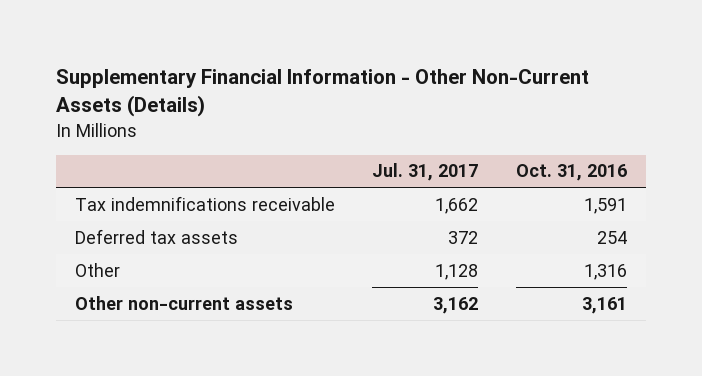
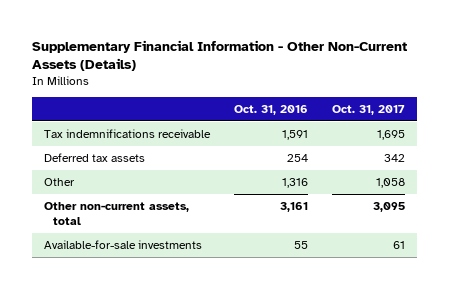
- | Jul. 31, 2017 | Oct. 31, 2016
+ | Oct. 31, 2016 | Oct. 31, 2017
- Other non-current assets | 3,162 | 3,161
+ Other non-current assets, total | 3,161 | 3,095
+ Available-for-sale investments | 55 | 61

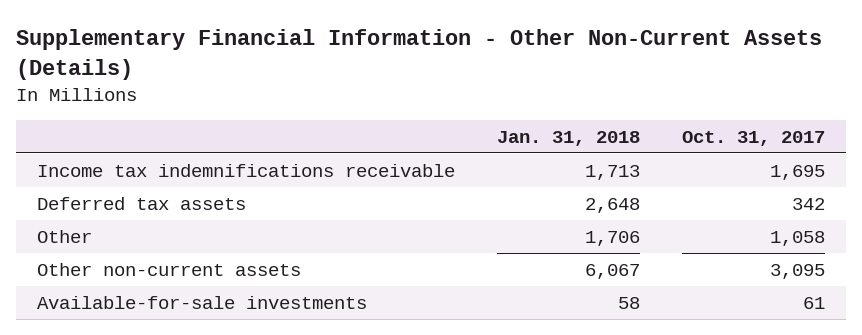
- | Oct. 31, 2016 | Oct. 31, 2017
+ | Jan. 31, 2018 | Oct. 31, 2017
- Tax indemnifications receivable | 1,591 | 1,695
+ Income tax indemnifications receivable | 1,713 | 1,695
- Other non-current assets, total | 3,161 | 3,095
+ Other non-current assets | 6,067 | 3,095

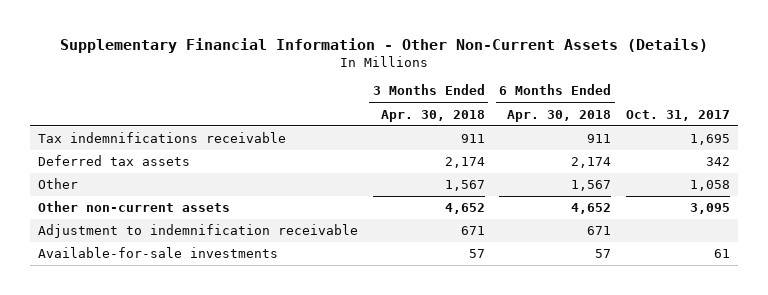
- | Jan. 31, 2018 | Oct. 31, 2017
+ | 3 Months Ended Apr. 30, 2018 | 6 Months Ended Apr. 30, 2018 | Oct. 31, 2017
- Income tax indemnifications receivable | 1,713 | 1,695
+ Tax indemnifications receivable | 911 | 911 | 1,695
+ Adjustment to indemnification receivable | 671 | 671 |

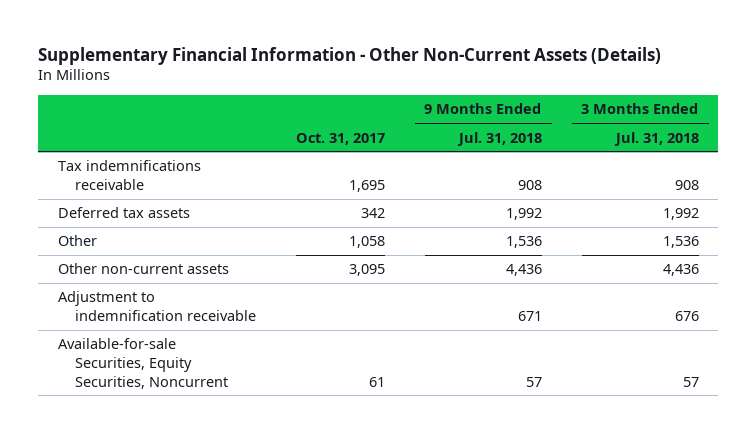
- | 3 Months Ended Apr. 30, 2018 | 6 Months Ended Apr. 30, 2018 | Oct. 31, 2017
+ | Oct. 31, 2017 | 9 Months Ended Jul. 31, 2018 | 3 Months Ended Jul. 31, 2018
- Available-for-sale investments | 57 | 57 | 61
+ Available-for-sale Securities, Equity Securities, Noncurrent | 61 | 57 | 57

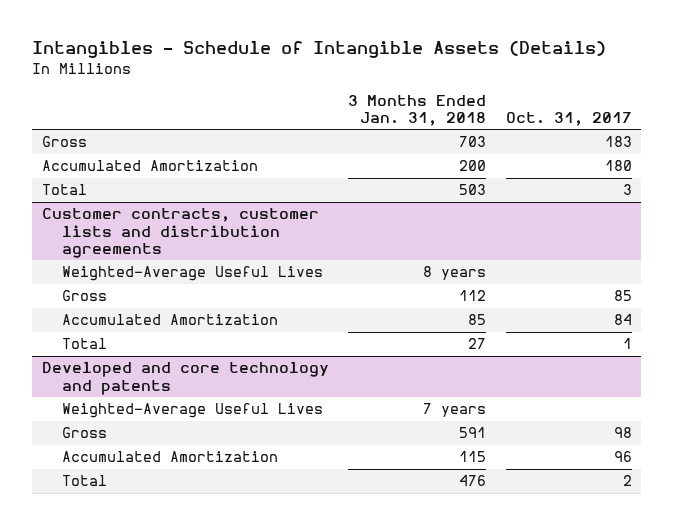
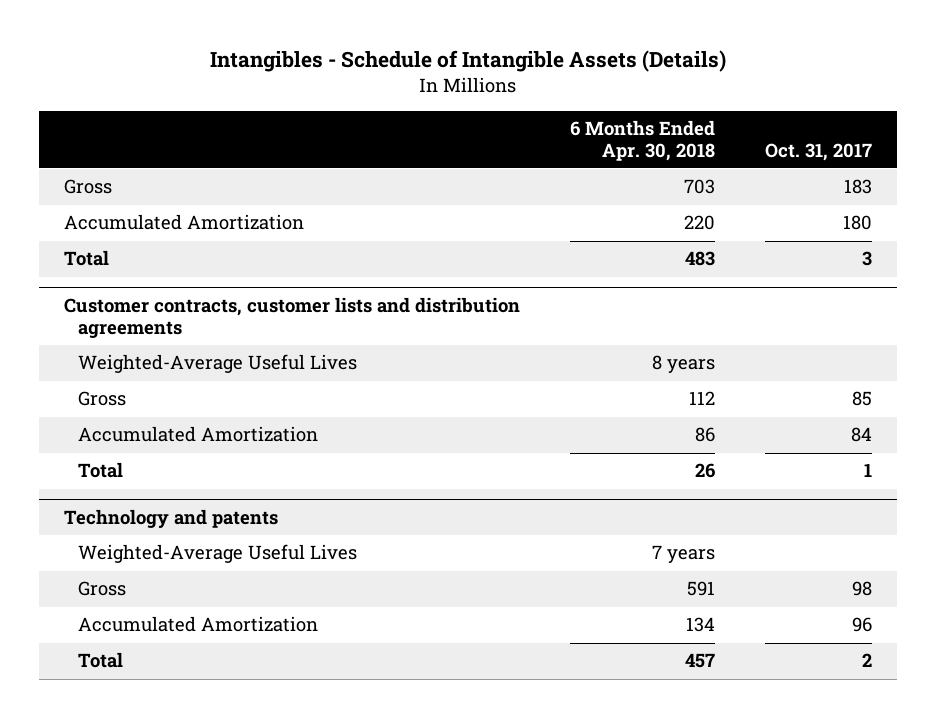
- | 3 Months Ended Jan. 31, 2018 | Oct. 31, 2017
+ | 6 Months Ended Apr. 30, 2018 | Oct. 31, 2017
- Developed and core technology and patents
+ Technology and patents

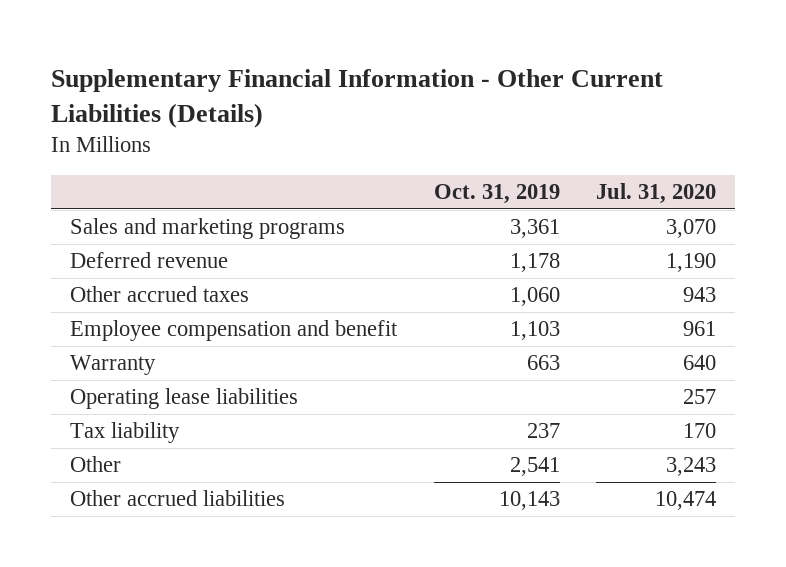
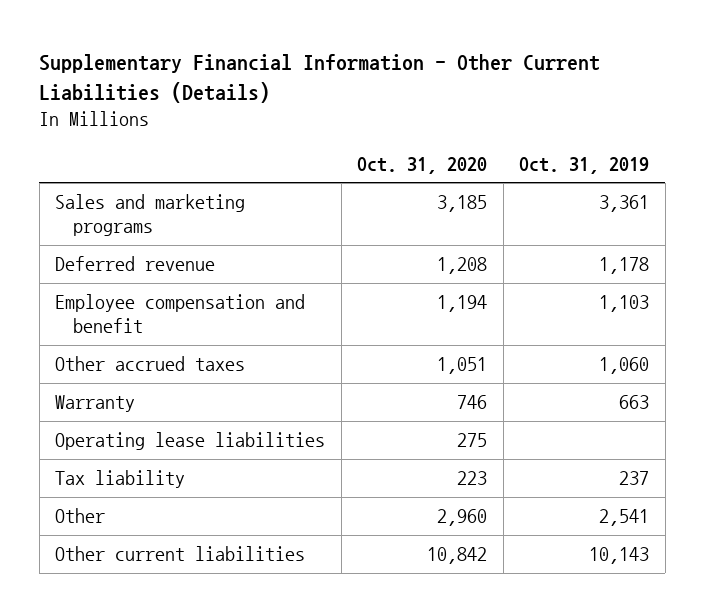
- | Oct. 31, 2019 | Jul. 31, 2020
+ | Oct. 31, 2020 | Oct. 31, 2019
moved down: Other accrued taxes | 1,051 | 1,060
- Other accrued liabilities | 10,143 | 10,474
+ Other current liabilities | 10,842 | 10,143

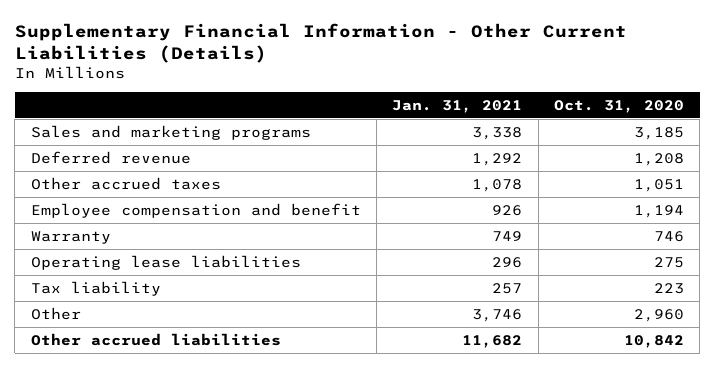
- | Oct. 31, 2020 | Oct. 31, 2019
+ | Jan. 31, 2021 | Oct. 31, 2020
moved down: Employee compensation and benefit | 926 | 1,194
- Other current liabilities | 10,842 | 10,143
+ Other accrued liabilities | 11,682 | 10,842

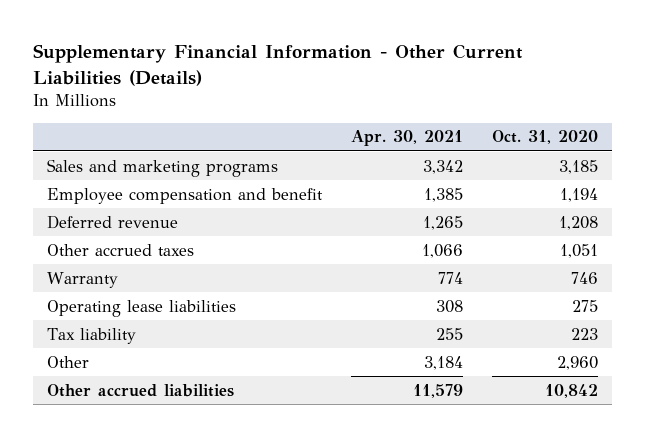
- | Jan. 31, 2021 | Oct. 31, 2020
+ | Apr. 30, 2021 | Oct. 31, 2020
moved up: Employee compensation and benefit | 1,385 | 1,194

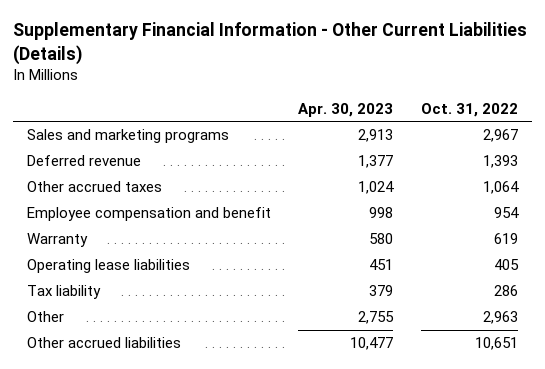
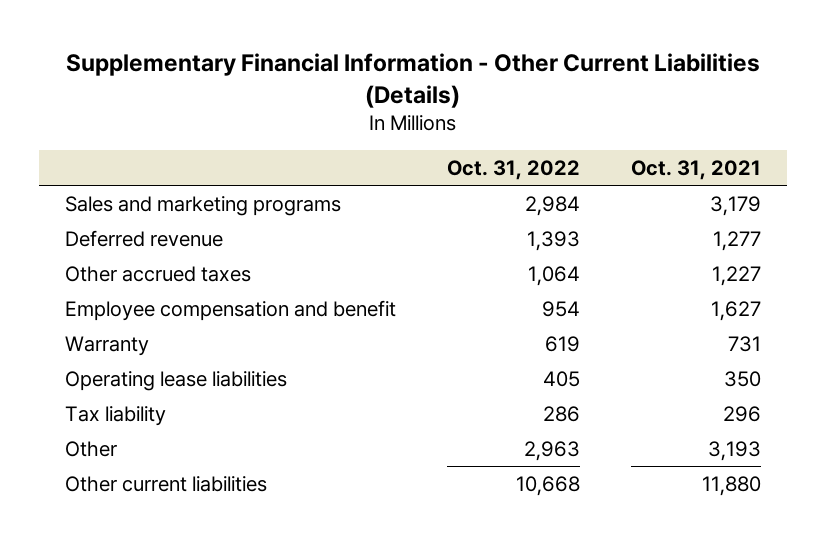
- | Apr. 30, 2023 | Oct. 31, 2022
+ | Oct. 31, 2022 | Oct. 31, 2021
- Sales and marketing programs | 2,913 | 2,967
+ Sales and marketing programs | 2,984 | 3,179
- Other accrued liabilities | 10,477 | 10,651
+ Other current liabilities | 10,668 | 11,880

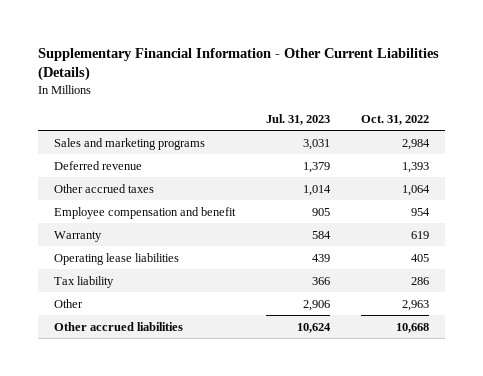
- | Oct. 31, 2022 | Oct. 31, 2021
+ | Jul. 31, 2023 | Oct. 31, 2022
- Other current liabilities | 10,668 | 11,880
+ Other accrued liabilities | 10,624 | 10,668

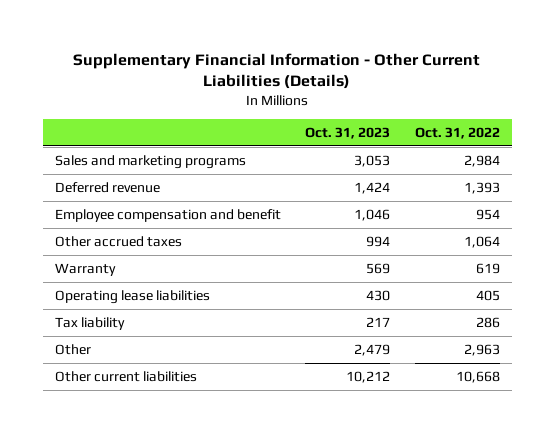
- | Jul. 31, 2023 | Oct. 31, 2022
+ | Oct. 31, 2023 | Oct. 31, 2022
moved down: Other accrued taxes | 994 | 1,064
- Other accrued liabilities | 10,624 | 10,668
+ Other current liabilities | 10,212 | 10,668

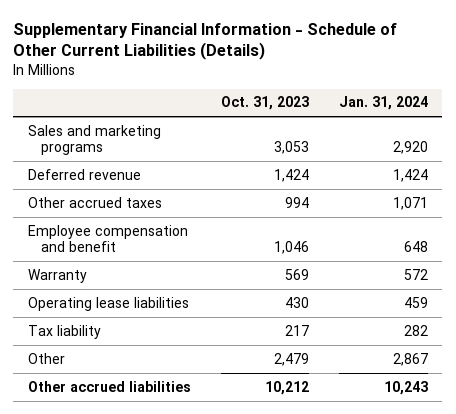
- Supplementary Financial Information - Other Current Liabilities (Details)
+ Supplementary Financial Information - Schedule of Other Current Liabilities (Details)
- | Oct. 31, 2023 | Oct. 31, 2022
+ | Oct. 31, 2023 | Jan. 31, 2024
moved down: Employee compensation and benefit | 1,046 | 648
- Other current liabilities | 10,212 | 10,668
+ Other accrued liabilities | 10,212 | 10,243

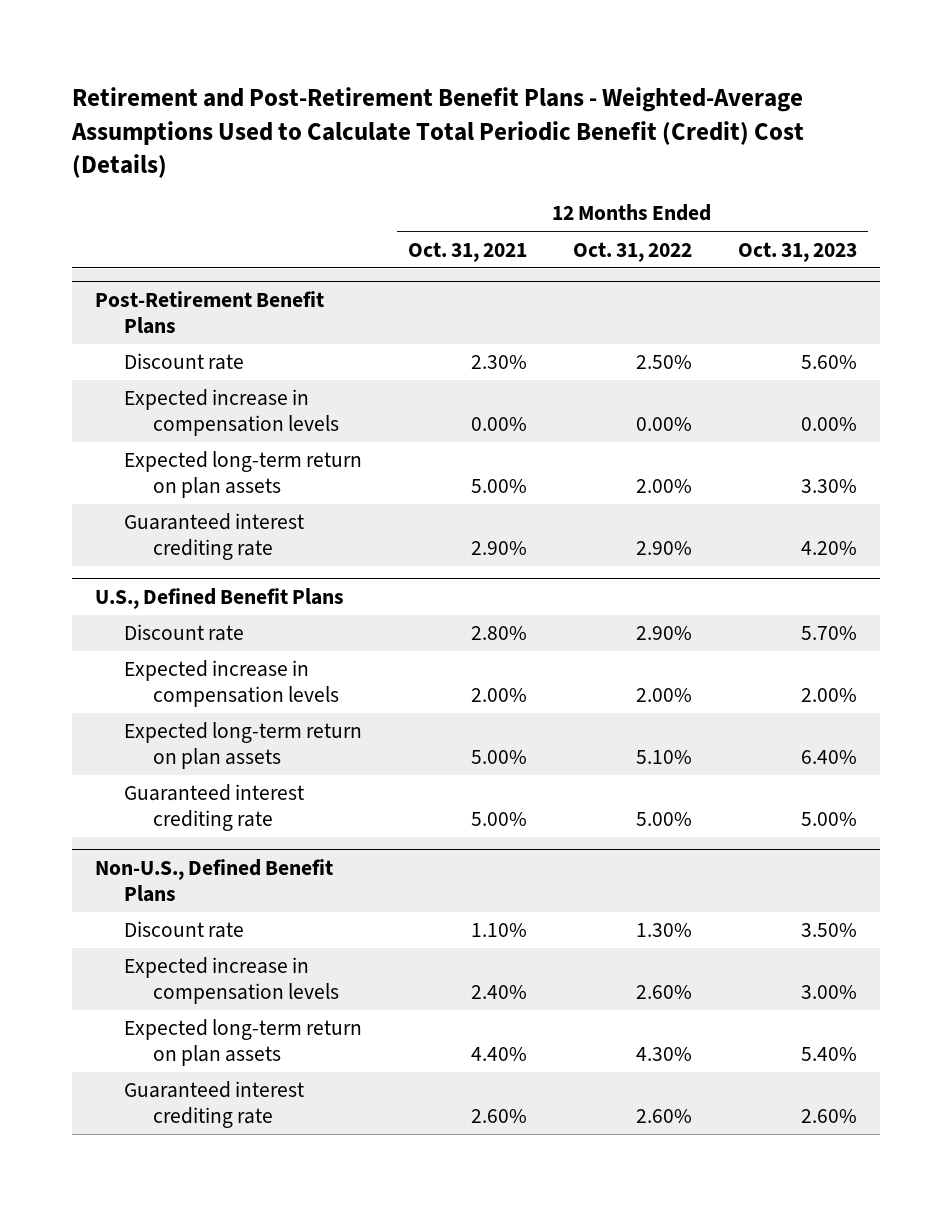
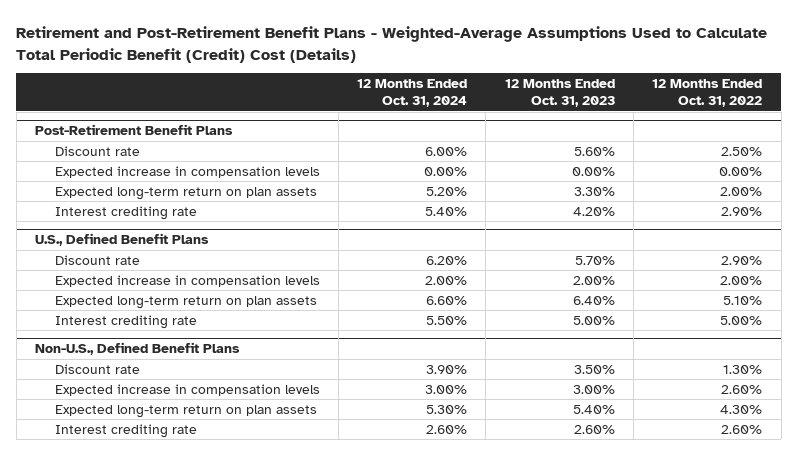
- | 12 Months Ended Oct. 31, 2021 | 12 Months Ended Oct. 31, 2022 | 12 Months Ended Oct. 31, 2023
+ | 12 Months Ended Oct. 31, 2024 | 12 Months Ended Oct. 31, 2023 | 12 Months Ended Oct. 31, 2022
@ Post-Retirement Benefit Plans
- Guaranteed interest crediting rate | 2.90% | 2.90% | 4.20%
+ Interest crediting rate | 5.40% | 4.20% | 2.90%
@ U.S., Defined Benefit Plans
- Guaranteed interest crediting rate | 5.00% | 5.00% | 5.00%
+ Interest crediting rate | 5.50% | 5.00% | 5.00%
@ Non-U.S., Defined Benefit Plans
- Guaranteed interest crediting rate | 2.60% | 2.60% | 2.60%
+ Interest crediting rate | 2.60% | 2.60% | 2.60%

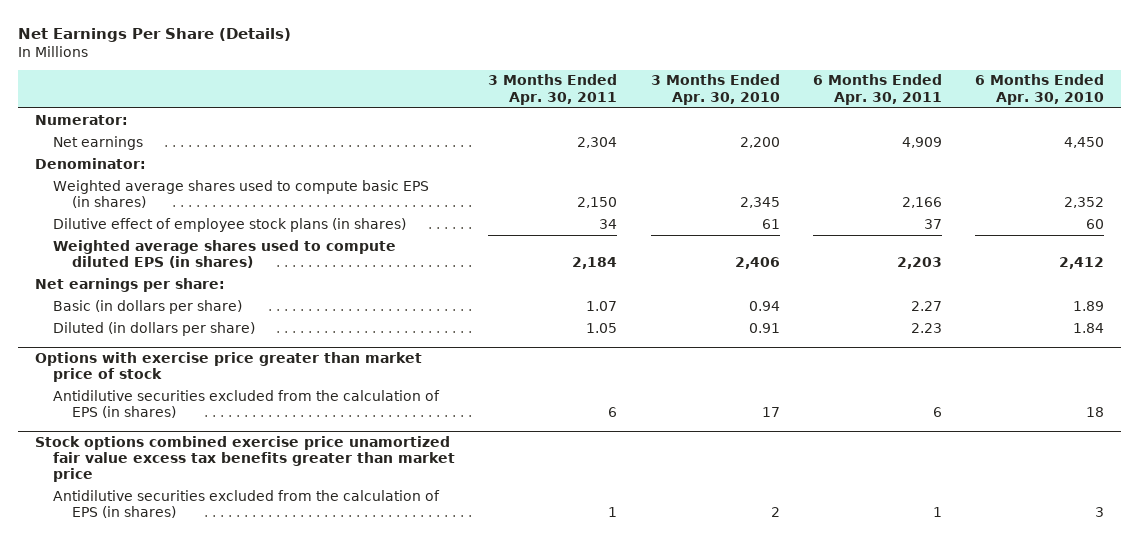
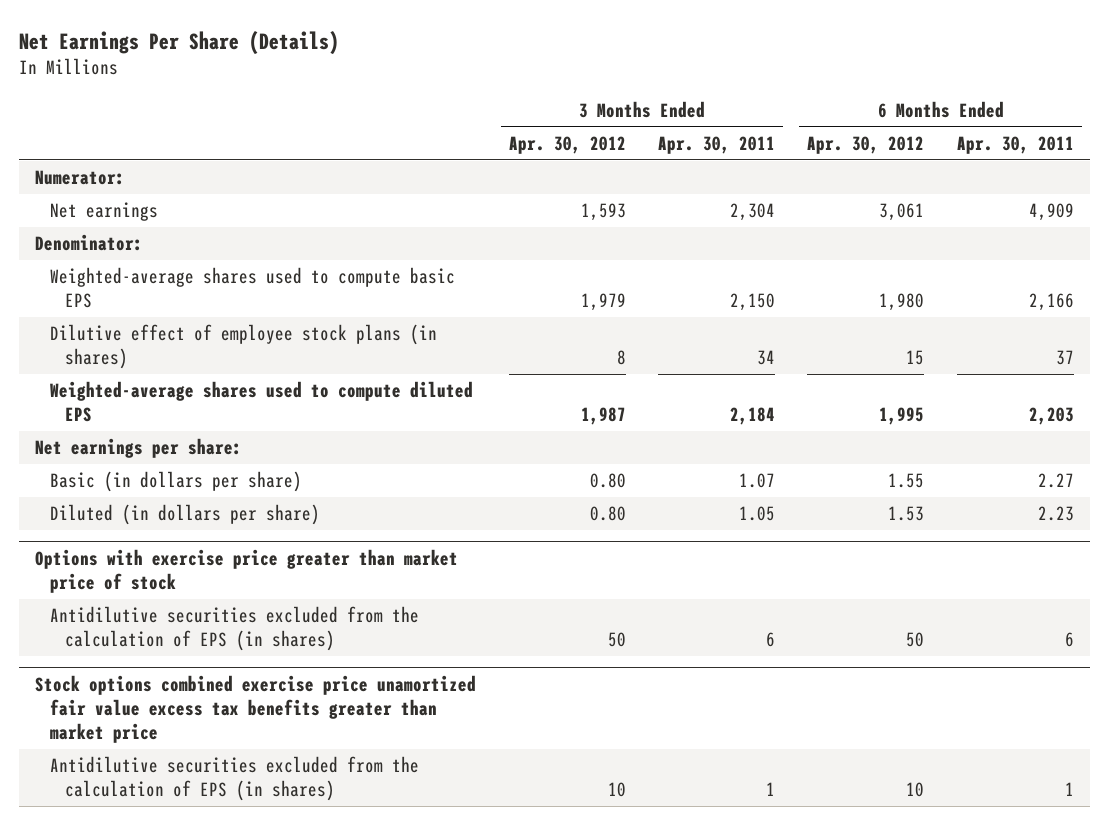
- | 3 Months Ended Apr. 30, 2011 | 3 Months Ended Apr. 30, 2010 | 6 Months Ended Apr. 30, 2011 | 6 Months Ended Apr. 30, 2010
+ | 3 Months Ended Apr. 30, 2012 | 3 Months Ended Apr. 30, 2011 | 6 Months Ended Apr. 30, 2012 | 6 Months Ended Apr. 30, 2011
- Weighted average shares used to compute basic EPS (in shares) | 2,150 | 2,345 | 2,166 | 2,352
+ Weighted-average shares used to compute basic EPS | 1,979 | 2,150 | 1,980 | 2,166
- Weighted average shares used to compute diluted EPS (in shares) | 2,184 | 2,406 | 2,203 | 2,412
+ Weighted-average shares used to compute diluted EPS | 1,987 | 2,184 | 1,995 | 2,203

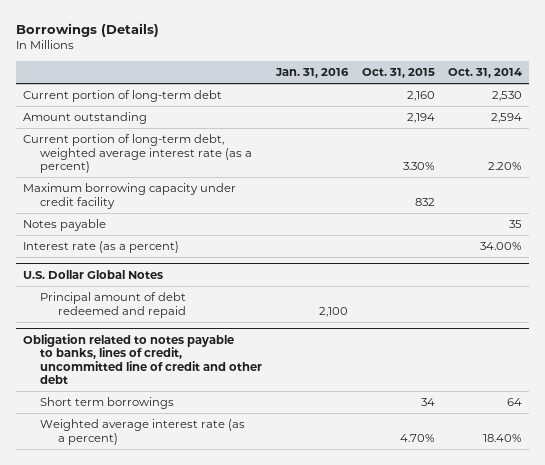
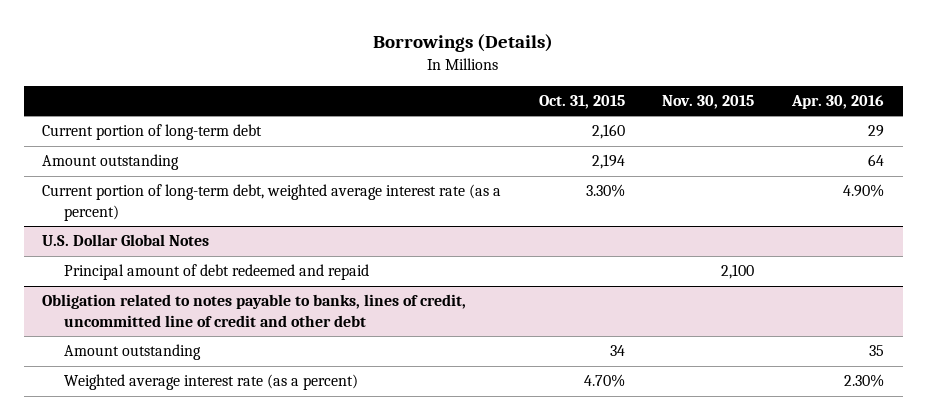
- | Jan. 31, 2016 | Oct. 31, 2015 | Oct. 31, 2014
+ | Oct. 31, 2015 | Nov. 30, 2015 | Apr. 30, 2016
- Maximum borrowing capacity under credit facility | | 832 |
- Notes payable | | | 35
- Interest rate (as a percent) | | | 34.00%
@ Obligation related to notes payable to banks, lines of credit, uncommitted line of credit and other debt
- Short term borrowings | | 34 | 64
+ Amount outstanding | 34 | | 35

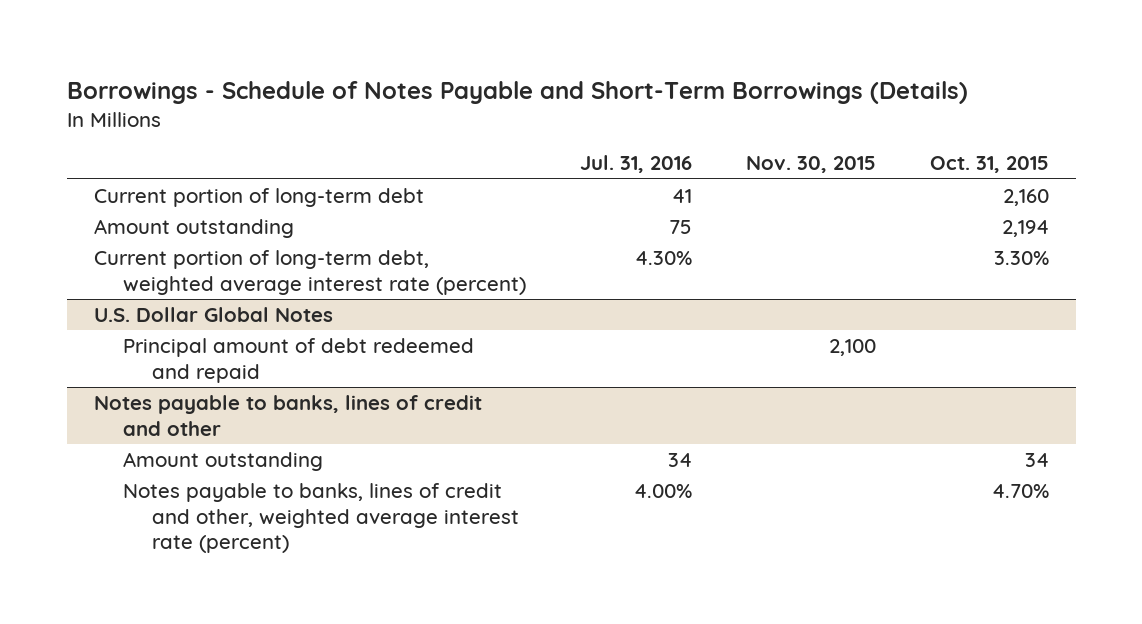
- Borrowings (Details)
+ Borrowings - Schedule of Notes Payable and Short-Term Borrowings (Details)
- | Oct. 31, 2015 | Nov. 30, 2015 | Apr. 30, 2016
+ | Jul. 31, 2016 | Nov. 30, 2015 | Oct. 31, 2015
- Current portion of long-term debt, weighted average interest rate (as a percent) | 3.30% | | 4.90%
+ Current portion of long-term debt, weighted average interest rate (percent) | 4.30% | | 3.30%
- Obligation related to notes payable to banks, lines of credit, uncommitted line of credit and other debt
+ Notes payable to banks, lines of credit and other
- Weighted average interest rate (as a percent) | 4.70% | | 2.30%
+ Notes payable to banks, lines of credit and other, weighted average interest rate (percent) | 4.00% | | 4.70%

